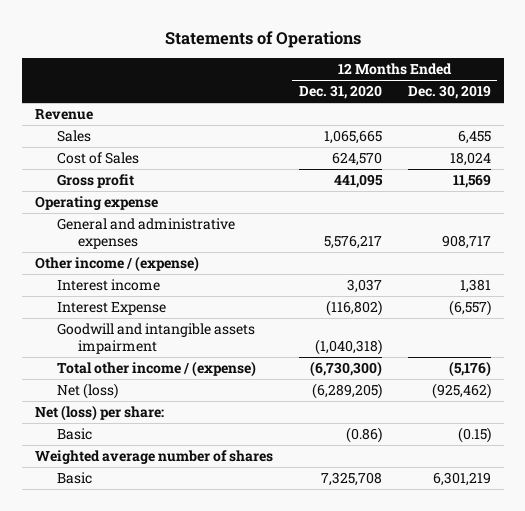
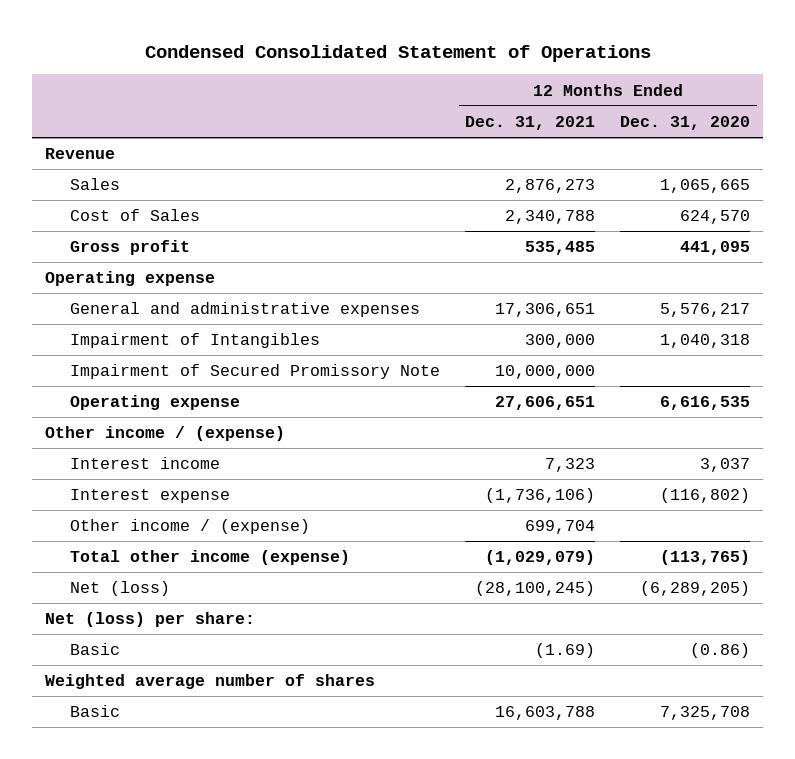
- Statements of Operations
+ Condensed Consolidated Statement of Operations
- | 12 Months Ended Dec. 31, 2020 | 12 Months Ended Dec. 30, 2019
+ | 12 Months Ended Dec. 31, 2021 | 12 Months Ended Dec. 31, 2020
+ Impairment of Intangibles | 300,000 | 1,040,318
+ Impairment of Secured Promissory Note | 10,000,000 |
+ Operating expense | 27,606,651 | 6,616,535
- Interest Expense | (116,802) | (6,557)
- Goodwill and intangible assets impairment | (1,040,318) |
- Total other income / (expense) | (6,730,300) | (5,176)
+ Interest expense | (1,736,106) | (116,802)
+ Other income / (expense) | 699,704 |
+ Total other income (expense) | (1,029,079) | (113,765)

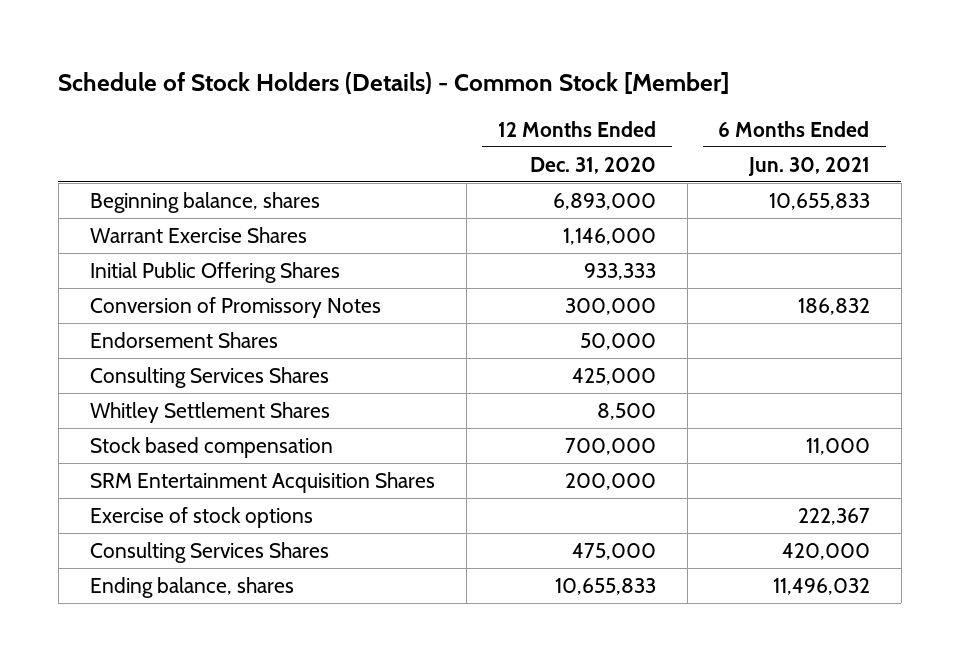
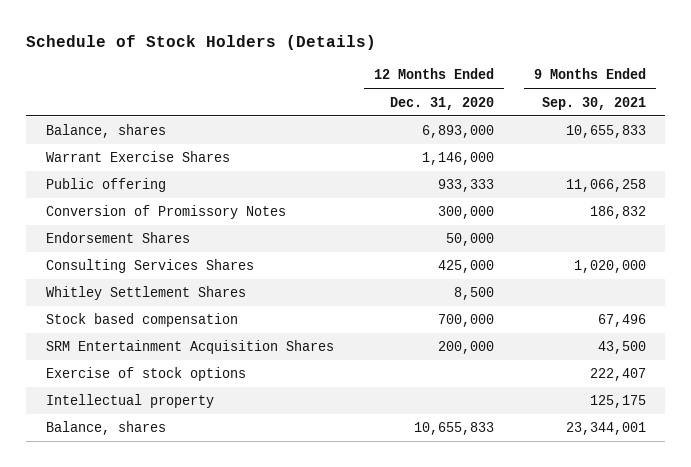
- Schedule of Stock Holders (Details) - Common Stock [Member]
+ Schedule of Stock Holders (Details)
- | 12 Months Ended Dec. 31, 2020 | 6 Months Ended Jun. 30, 2021
+ | 12 Months Ended Dec. 31, 2020 | 9 Months Ended Sep. 30, 2021
- Beginning balance, shares | 6,893,000 | 10,655,833
+ Balance, shares | 6,893,000 | 10,655,833
- Initial Public Offering Shares | 933,333 |
+ Public offering | 933,333 | 11,066,258
- Consulting Services Shares | 475,000 | 420,000
- Ending balance, shares | 10,655,833 | 11,496,032
+ Intellectual property | | 125,175
+ Balance, shares | 10,655,833 | 23,344,001

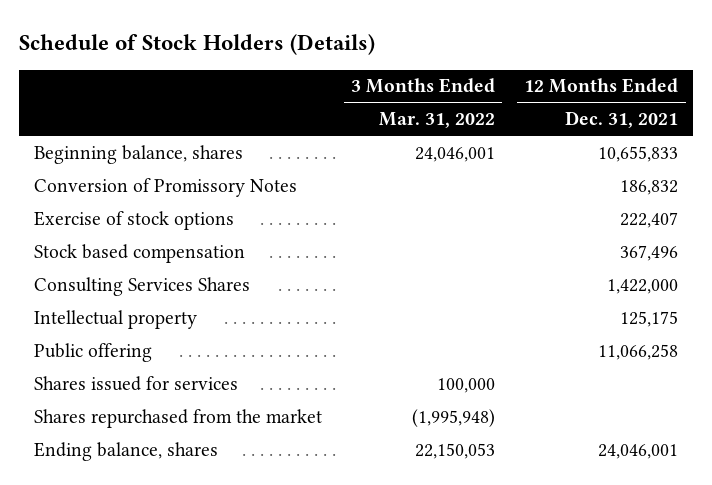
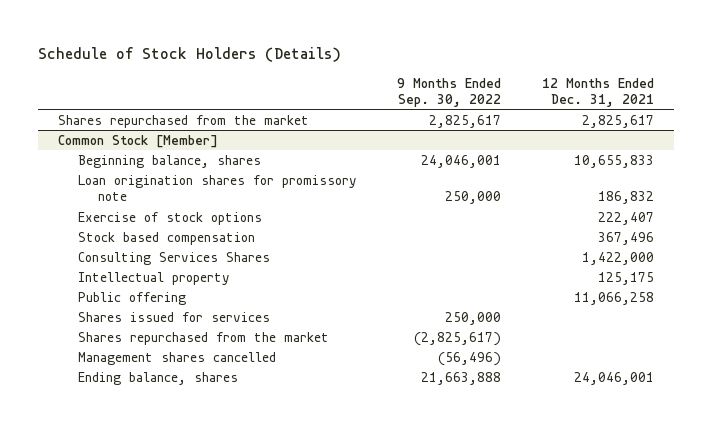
- | 3 Months Ended Mar. 31, 2022 | 12 Months Ended Dec. 31, 2021
+ | 9 Months Ended Sep. 30, 2022 | 12 Months Ended Dec. 31, 2021
+ Shares repurchased from the market | 2,825,617 | 2,825,617
+ Common Stock [Member]
- Conversion of Promissory Notes | | 186,832
+ Loan origination shares for promissory note | 250,000 | 186,832
+ Management shares cancelled | (56,496) |

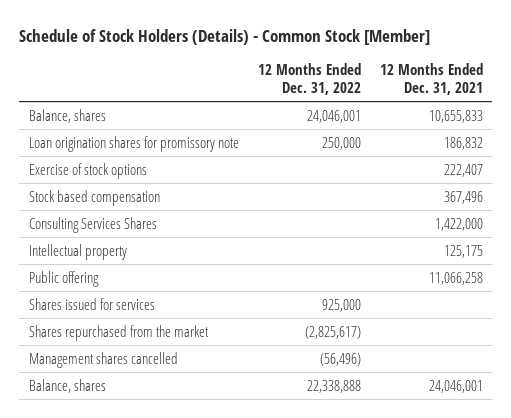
- Schedule of Stock Holders (Details)
+ Schedule of Stock Holders (Details) - Common Stock [Member]
- | 9 Months Ended Sep. 30, 2022 | 12 Months Ended Dec. 31, 2021
+ | 12 Months Ended Dec. 31, 2022 | 12 Months Ended Dec. 31, 2021
- Shares repurchased from the market | 2,825,617 | 2,825,617
- Common Stock [Member]
- Beginning balance, shares | 24,046,001 | 10,655,833
+ Balance, shares | 24,046,001 | 10,655,833
- Ending balance, shares | 21,663,888 | 24,046,001
+ Balance, shares | 22,338,888 | 24,046,001

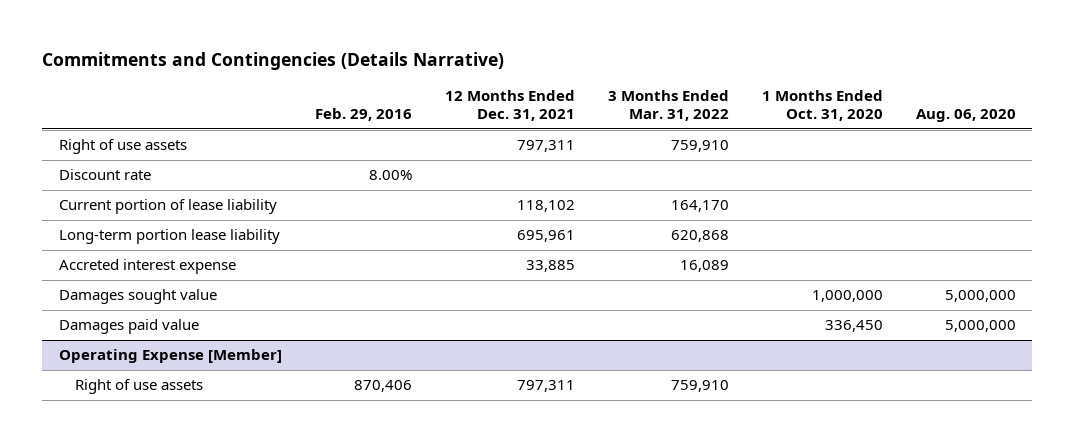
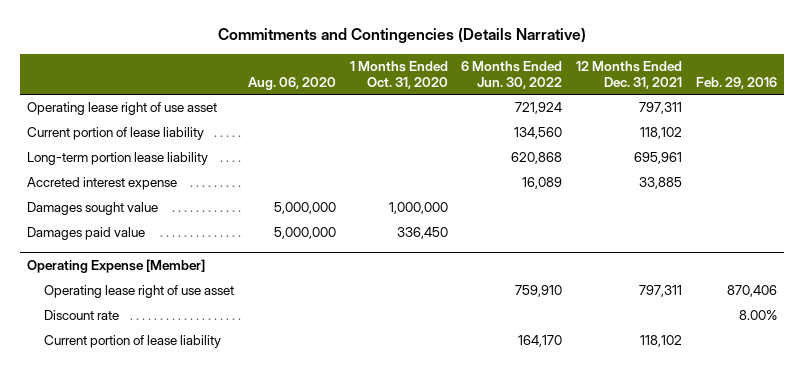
- | Feb. 29, 2016 | 12 Months Ended Dec. 31, 2021 | 3 Months Ended Mar. 31, 2022 | 1 Months Ended Oct. 31, 2020 | Aug. 06, 2020
+ | Aug. 06, 2020 | 1 Months Ended Oct. 31, 2020 | 6 Months Ended Jun. 30, 2022 | 12 Months Ended Dec. 31, 2021 | Feb. 29, 2016
- Right of use assets | | 797,311 | 759,910 | |
- Discount rate | 8.00% | | | |
+ Operating lease right of use asset | | | 721,924 | 797,311 |
@ Operating Expense [Member]
- Right of use assets | 870,406 | 797,311 | 759,910 | |
+ Operating lease right of use asset | | | 759,910 | 797,311 | 870,406
+ Discount rate | | | | | 8.00%
+ Current portion of lease liability | | | 164,170 | 118,102 |

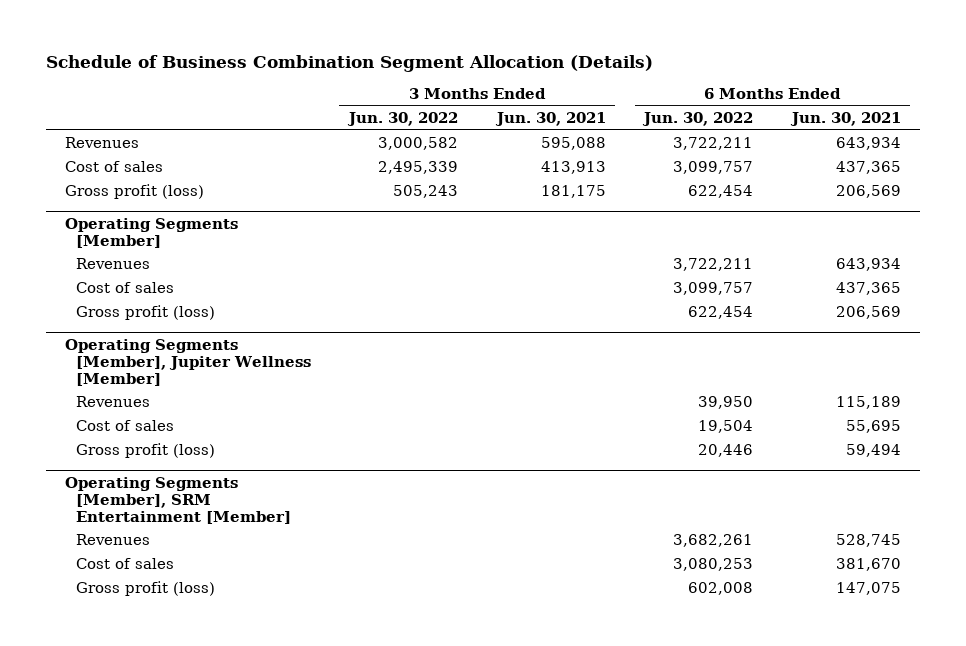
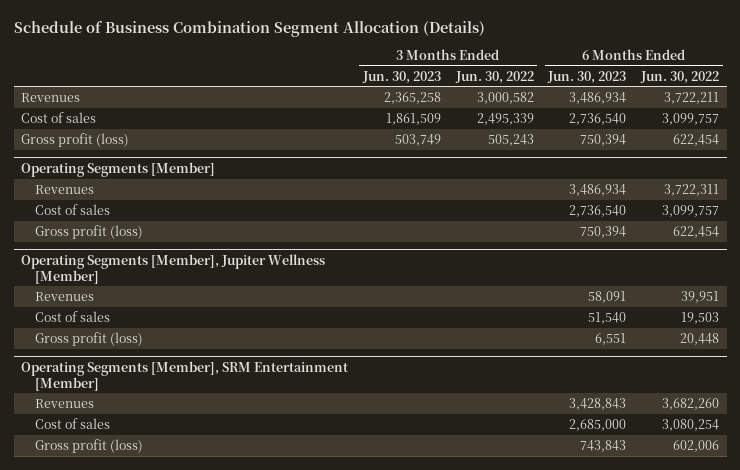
- | 3 Months Ended Jun. 30, 2022 | 3 Months Ended Jun. 30, 2021 | 6 Months Ended Jun. 30, 2022 | 6 Months Ended Jun. 30, 2021
+ | 3 Months Ended Jun. 30, 2023 | 3 Months Ended Jun. 30, 2022 | 6 Months Ended Jun. 30, 2023 | 6 Months Ended Jun. 30, 2022
@ Operating Segments [Member]
- Revenues | | | 3,722,211 | 643,934
+ Revenues | | | 3,486,934 | 3,722,311
@ Operating Segments [Member], Jupiter Wellness [Member]
- Revenues | | | 39,950 | 115,189
- Cost of sales | | | 19,504 | 55,695
- Gross profit (loss) | | | 20,446 | 59,494
+ Revenues | | | 58,091 | 39,951
+ Cost of sales | | | 51,540 | 19,503
+ Gross profit (loss) | | | 6,551 | 20,448
@ Operating Segments [Member], SRM Entertainment [Member]
- Revenues | | | 3,682,261 | 528,745
- Cost of sales | | | 3,080,253 | 381,670
- Gross profit (loss) | | | 602,008 | 147,075
+ Revenues | | | 3,428,843 | 3,682,260
+ Cost of sales | | | 2,685,000 | 3,080,254
+ Gross profit (loss) | | | 743,843 | 602,006

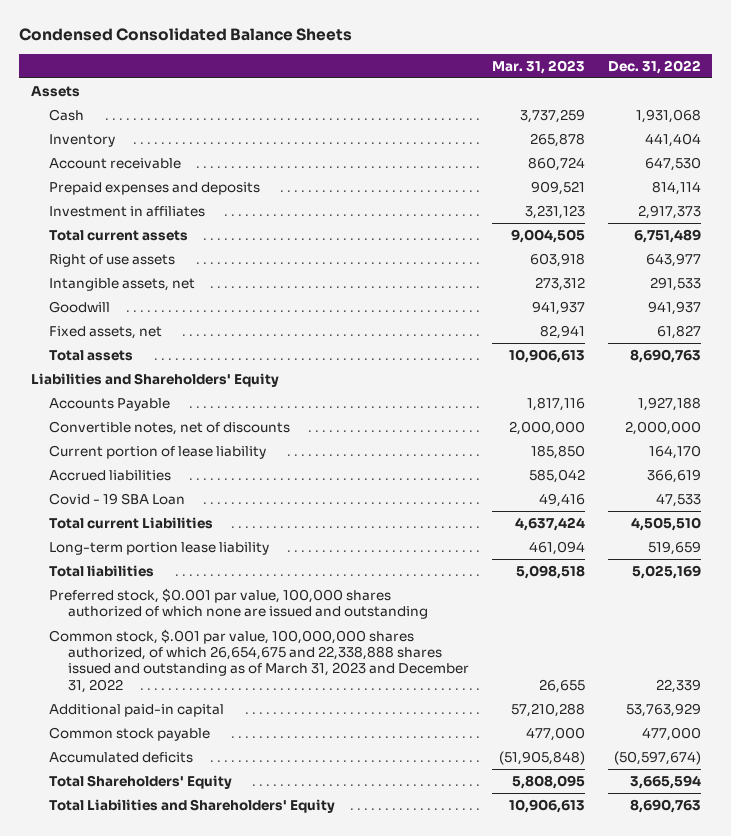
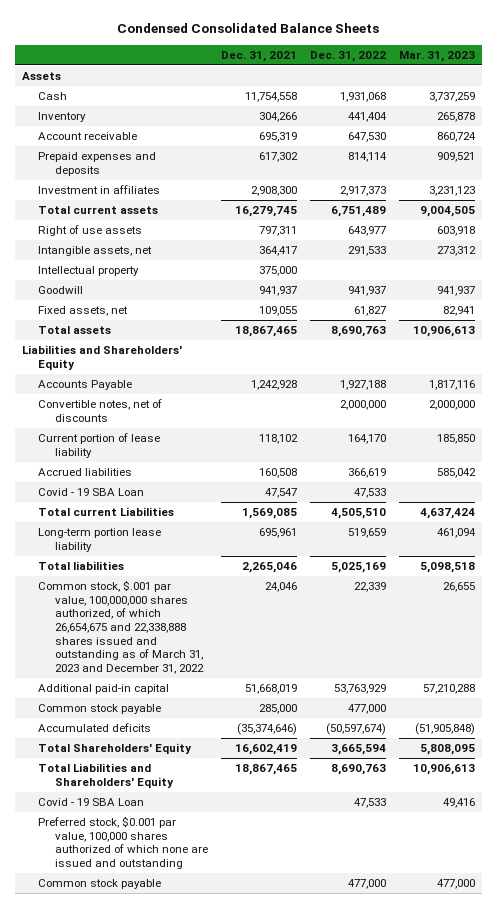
- | Mar. 31, 2023 | Dec. 31, 2022
+ | Dec. 31, 2021 | Dec. 31, 2022 | Mar. 31, 2023
+ Intellectual property | 375,000 | |
+ Covid - 19 SBA Loan | 47,547 | 47,533 |
+ Common stock payable | 285,000 | 477,000 |
moved down: Covid - 19 SBA Loan | | 47,533 | 49,416
moved down: Preferred stock, $0.001 par value, 100,000 shares authorized of which none are issued and outstanding
moved down: Common stock payable | | 477,000 | 477,000

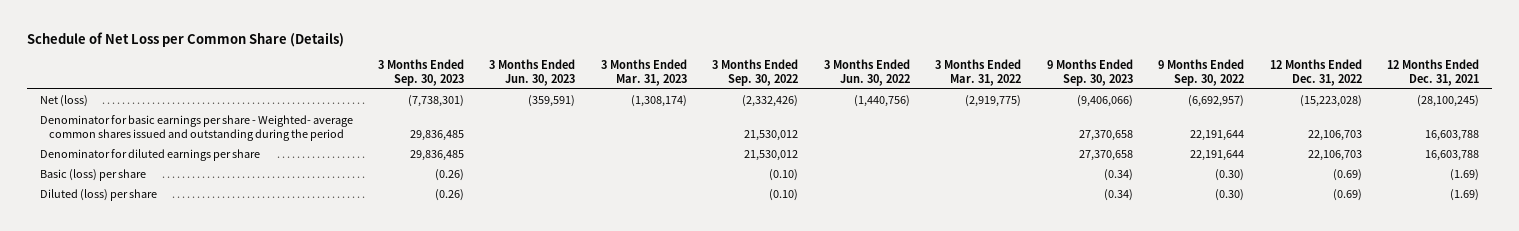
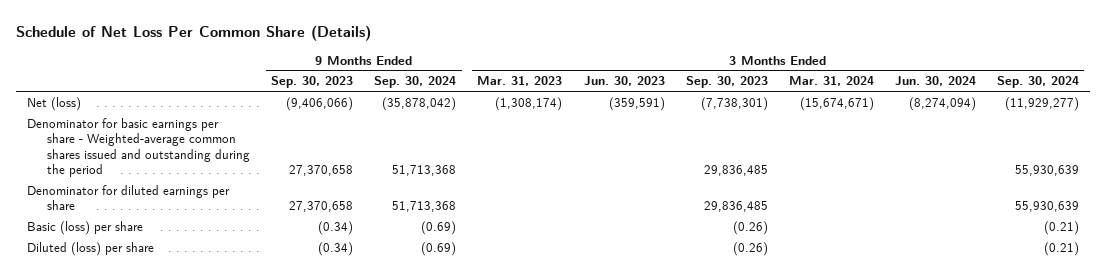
- Schedule of Net Loss per Common Share (Details)
+ Schedule of Net Loss Per Common Share (Details)
- | 3 Months Ended Sep. 30, 2023 | 3 Months Ended Jun. 30, 2023 | 3 Months Ended Mar. 31, 2023 | 3 Months Ended Sep. 30, 2022 | 3 Months Ended Jun. 30, 2022 | 3 Months Ended Mar. 31, 2022 | 9 Months Ended Sep. 30, 2023 | 9 Months Ended Sep. 30, 2022 | 12 Months Ended Dec. 31, 2022 | 12 Months Ended Dec. 31, 2021
+ | 9 Months Ended Sep. 30, 2023 | 9 Months Ended Sep. 30, 2024 | 3 Months Ended Mar. 31, 2023 | 3 Months Ended Jun. 30, 2023 | 3 Months Ended Sep. 30, 2023 | 3 Months Ended Mar. 31, 2024 | 3 Months Ended Jun. 30, 2024 | 3 Months Ended Sep. 30, 2024
- Denominator for basic earnings per share - Weighted- average common shares issued and outstanding during the period | 29,836,485 | | | 21,530,012 | | | 27,370,658 | 22,191,644 | 22,106,703 | 16,603,788
+ Denominator for basic earnings per share - Weighted-average common shares issued and outstanding during the period | 27,370,658 | 51,713,368 | | | 29,836,485 | | | 55,930,639

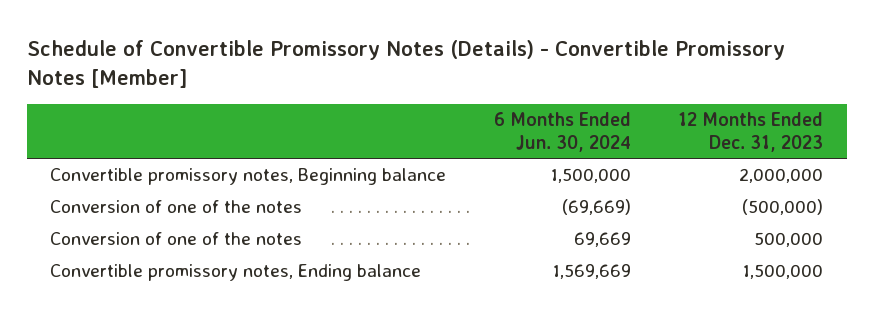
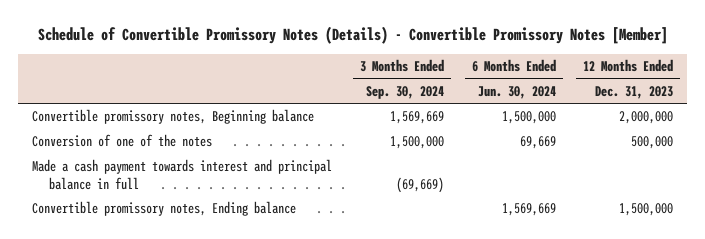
- | 6 Months Ended Jun. 30, 2024 | 12 Months Ended Dec. 31, 2023
+ | 3 Months Ended Sep. 30, 2024 | 6 Months Ended Jun. 30, 2024 | 12 Months Ended Dec. 31, 2023
- Conversion of one of the notes | (69,669) | (500,000)
+ Made a cash payment towards interest and principal balance in full | (69,669) | |

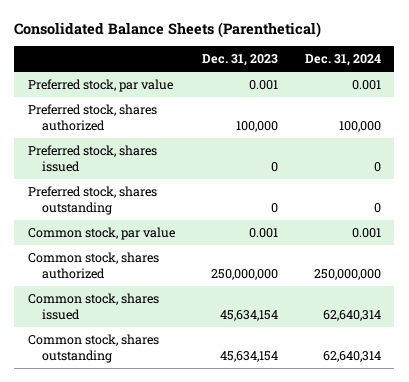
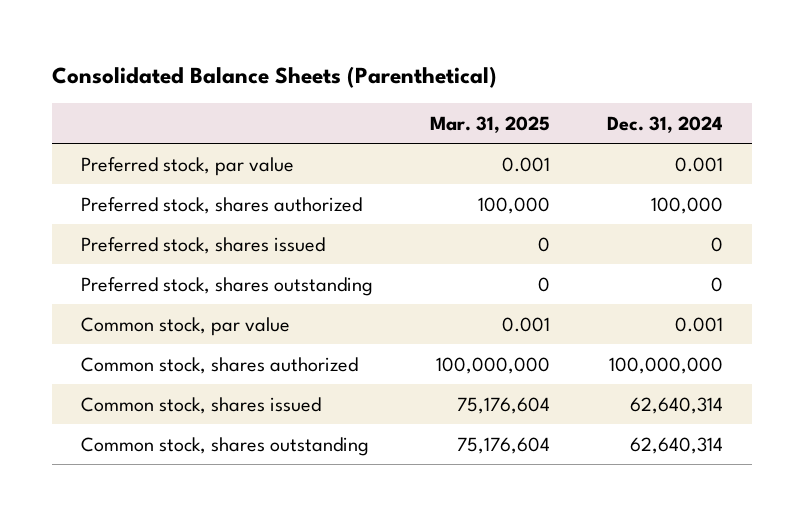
- | Dec. 31, 2023 | Dec. 31, 2024
+ | Mar. 31, 2025 | Dec. 31, 2024
- Common stock, shares authorized | 250,000,000 | 250,000,000
+ Common stock, shares authorized | 100,000,000 | 100,000,000

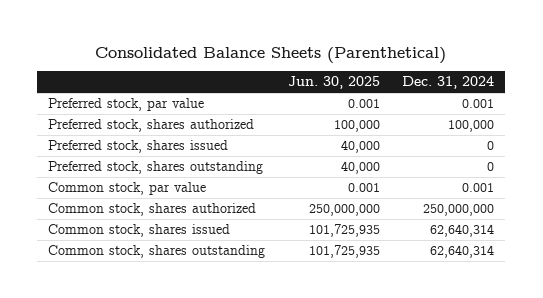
- | Mar. 31, 2025 | Dec. 31, 2024
+ | Jun. 30, 2025 | Dec. 31, 2024
- Common stock, shares authorized | 100,000,000 | 100,000,000
+ Common stock, shares authorized | 250,000,000 | 250,000,000

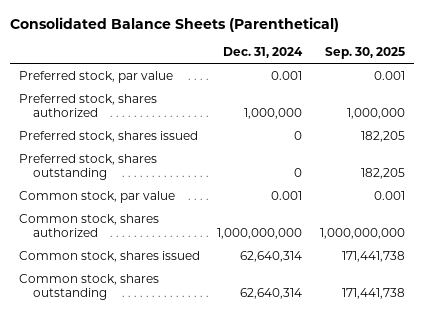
- | Jun. 30, 2025 | Dec. 31, 2024
+ | Dec. 31, 2024 | Sep. 30, 2025
- Preferred stock, shares authorized | 100,000 | 100,000
+ Preferred stock, shares authorized | 1,000,000 | 1,000,000
- Common stock, shares authorized | 250,000,000 | 250,000,000
+ Common stock, shares authorized | 1,000,000,000 | 1,000,000,000

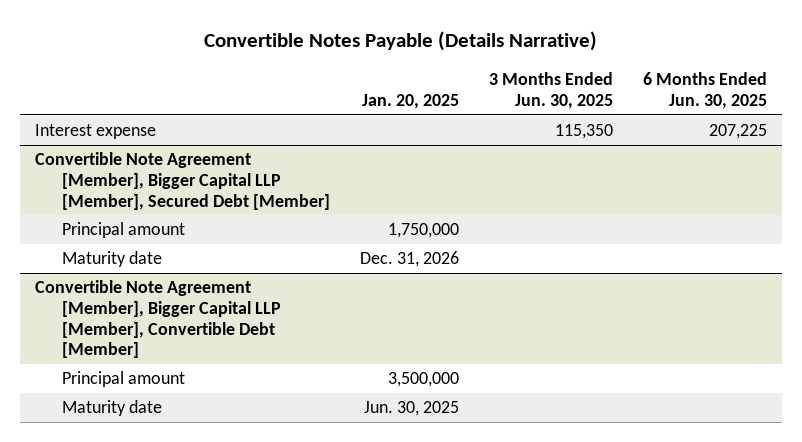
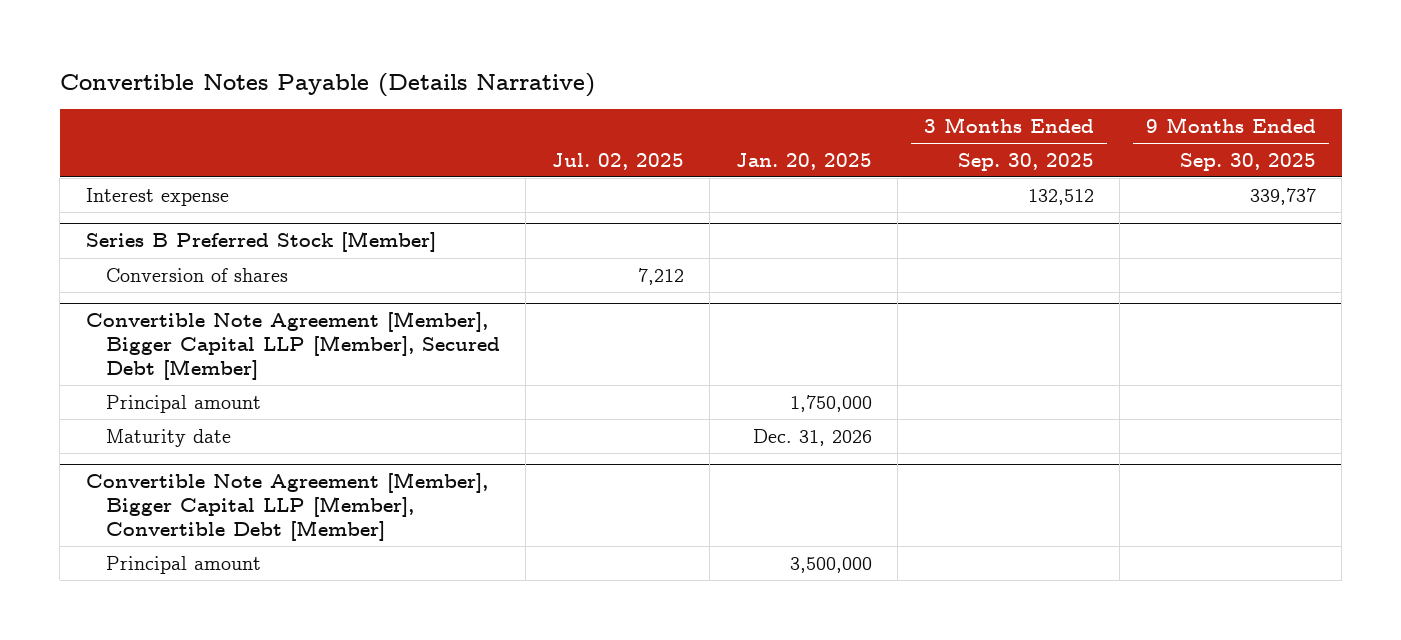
- | Jan. 20, 2025 | 3 Months Ended Jun. 30, 2025 | 6 Months Ended Jun. 30, 2025
+ | Jul. 02, 2025 | Jan. 20, 2025 | 3 Months Ended Sep. 30, 2025 | 9 Months Ended Sep. 30, 2025
+ Series B Preferred Stock [Member]
+ Conversion of shares | 7,212 | | |
@ Convertible Note Agreement [Member], Bigger Capital LLP [Member], Convertible Debt [Member]
- Maturity date | Jun. 30, 2025 | |

